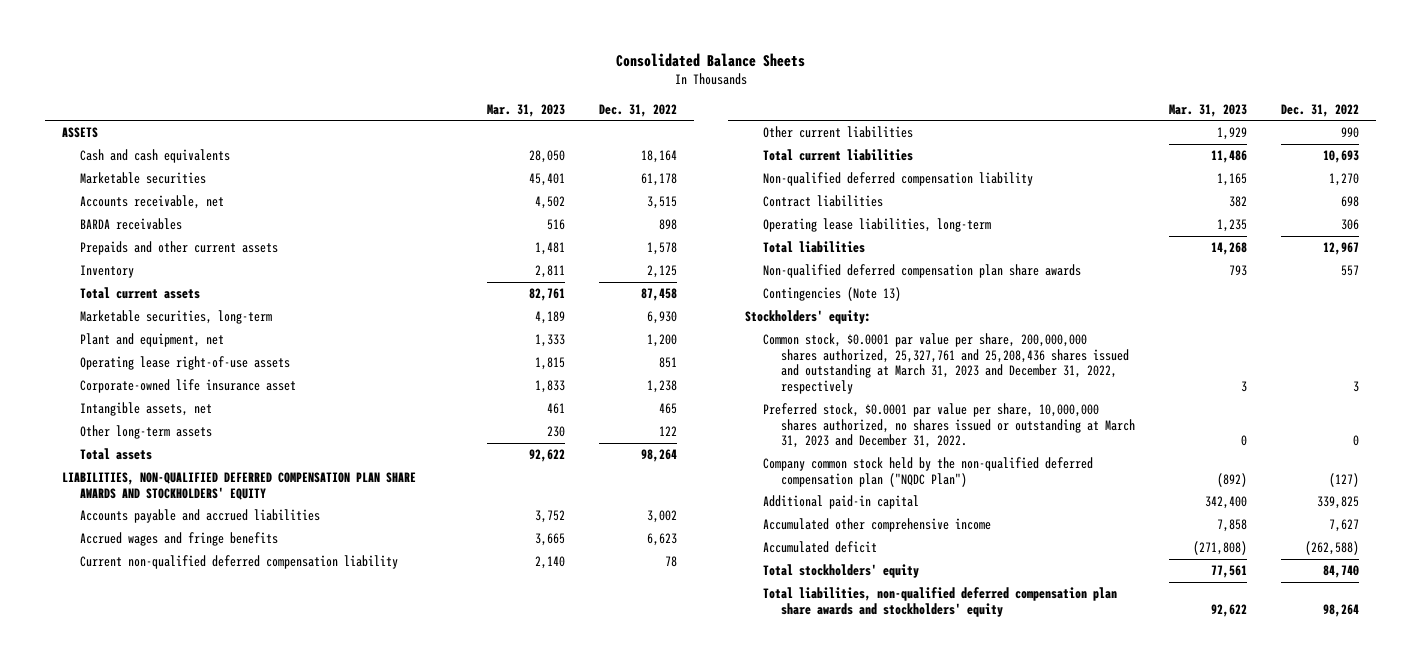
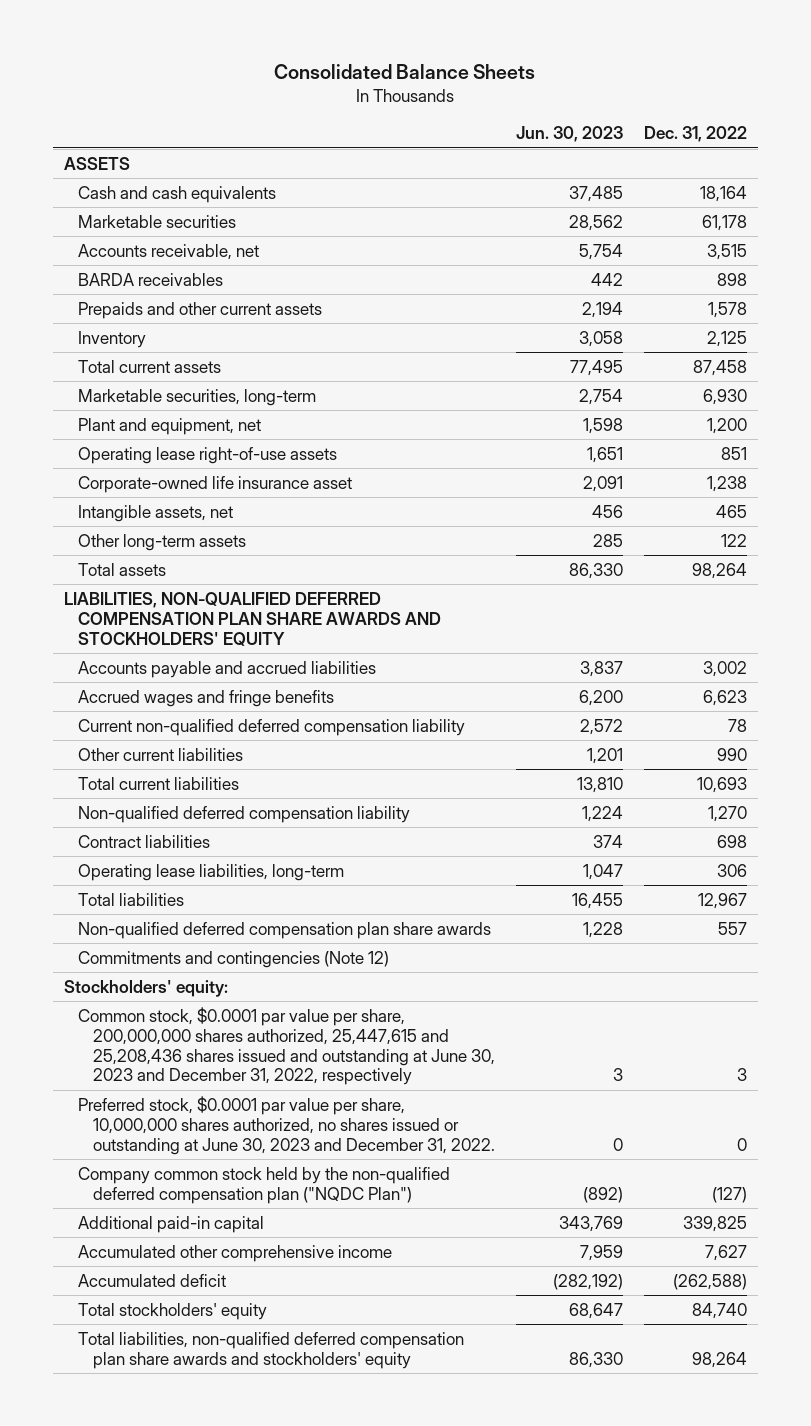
- | Mar. 31, 2023 | Dec. 31, 2022
+ | Jun. 30, 2023 | Dec. 31, 2022
- Contingencies (Note 13)
+ Commitments and contingencies (Note 12)
- Common stock, $0.0001 par value per share, 200,000,000 shares authorized, 25,327,761 and 25,208,436 shares issued and outstanding at March 31, 2023 and December 31, 2022, respectively | 3 | 3
- Preferred stock, $0.0001 par value per share, 10,000,000 shares authorized, no shares issued or outstanding at March 31, 2023 and December 31, 2022. | 0 | 0
+ Common stock, $0.0001 par value per share, 200,000,000 shares authorized, 25,447,615 and 25,208,436 shares issued and outstanding at June 30, 2023 and December 31, 2022, respectively | 3 | 3
+ Preferred stock, $0.0001 par value per share, 10,000,000 shares authorized, no shares issued or outstanding at June 30, 2023 and December 31, 2022. | 0 | 0

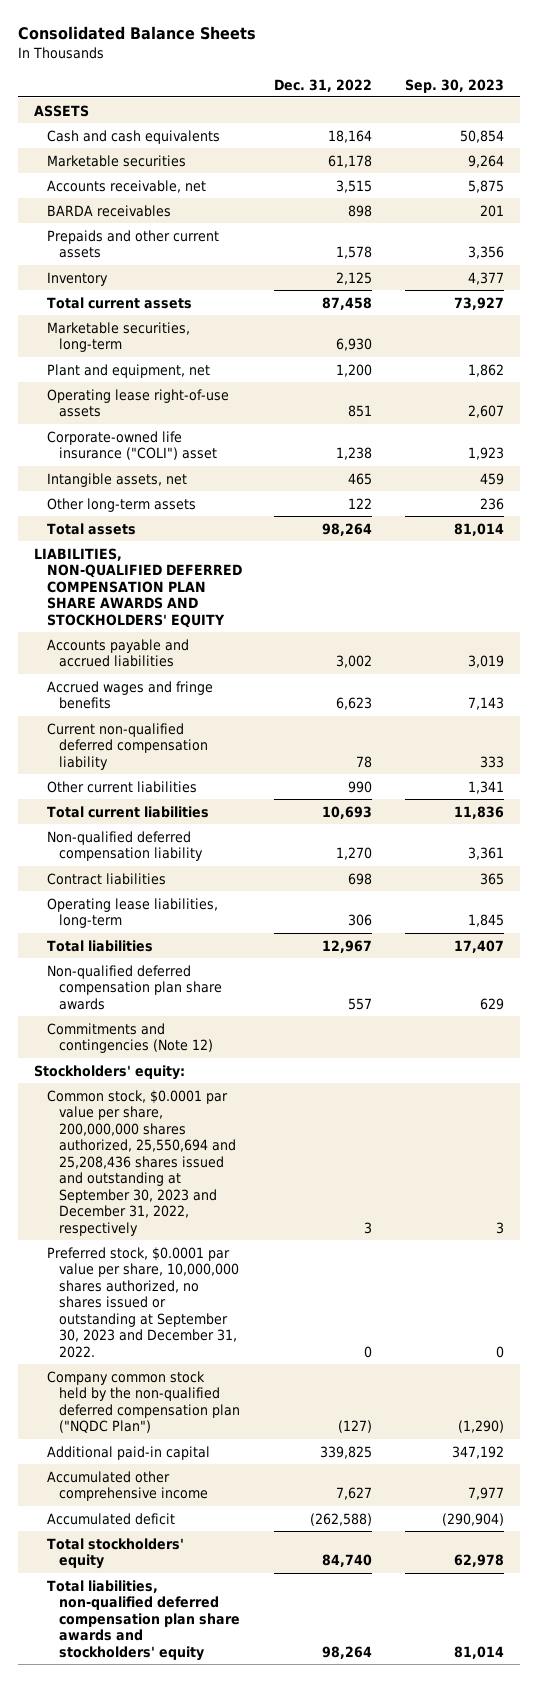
- | Jun. 30, 2023 | Dec. 31, 2022
+ | Dec. 31, 2022 | Sep. 30, 2023
- Corporate-owned life insurance asset | 2,091 | 1,238
+ Corporate-owned life insurance ("COLI") asset | 1,238 | 1,923
- Common stock, $0.0001 par value per share, 200,000,000 shares authorized, 25,447,615 and 25,208,436 shares issued and outstanding at June 30, 2023 and December 31, 2022, respectively | 3 | 3
- Preferred stock, $0.0001 par value per share, 10,000,000 shares authorized, no shares issued or outstanding at June 30, 2023 and December 31, 2022. | 0 | 0
+ Common stock, $0.0001 par value per share, 200,000,000 shares authorized, 25,550,694 and 25,208,436 shares issued and outstanding at September 30, 2023 and December 31, 2022, respectively | 3 | 3
+ Preferred stock, $0.0001 par value per share, 10,000,000 shares authorized, no shares issued or outstanding at September 30, 2023 and December 31, 2022. | 0 | 0

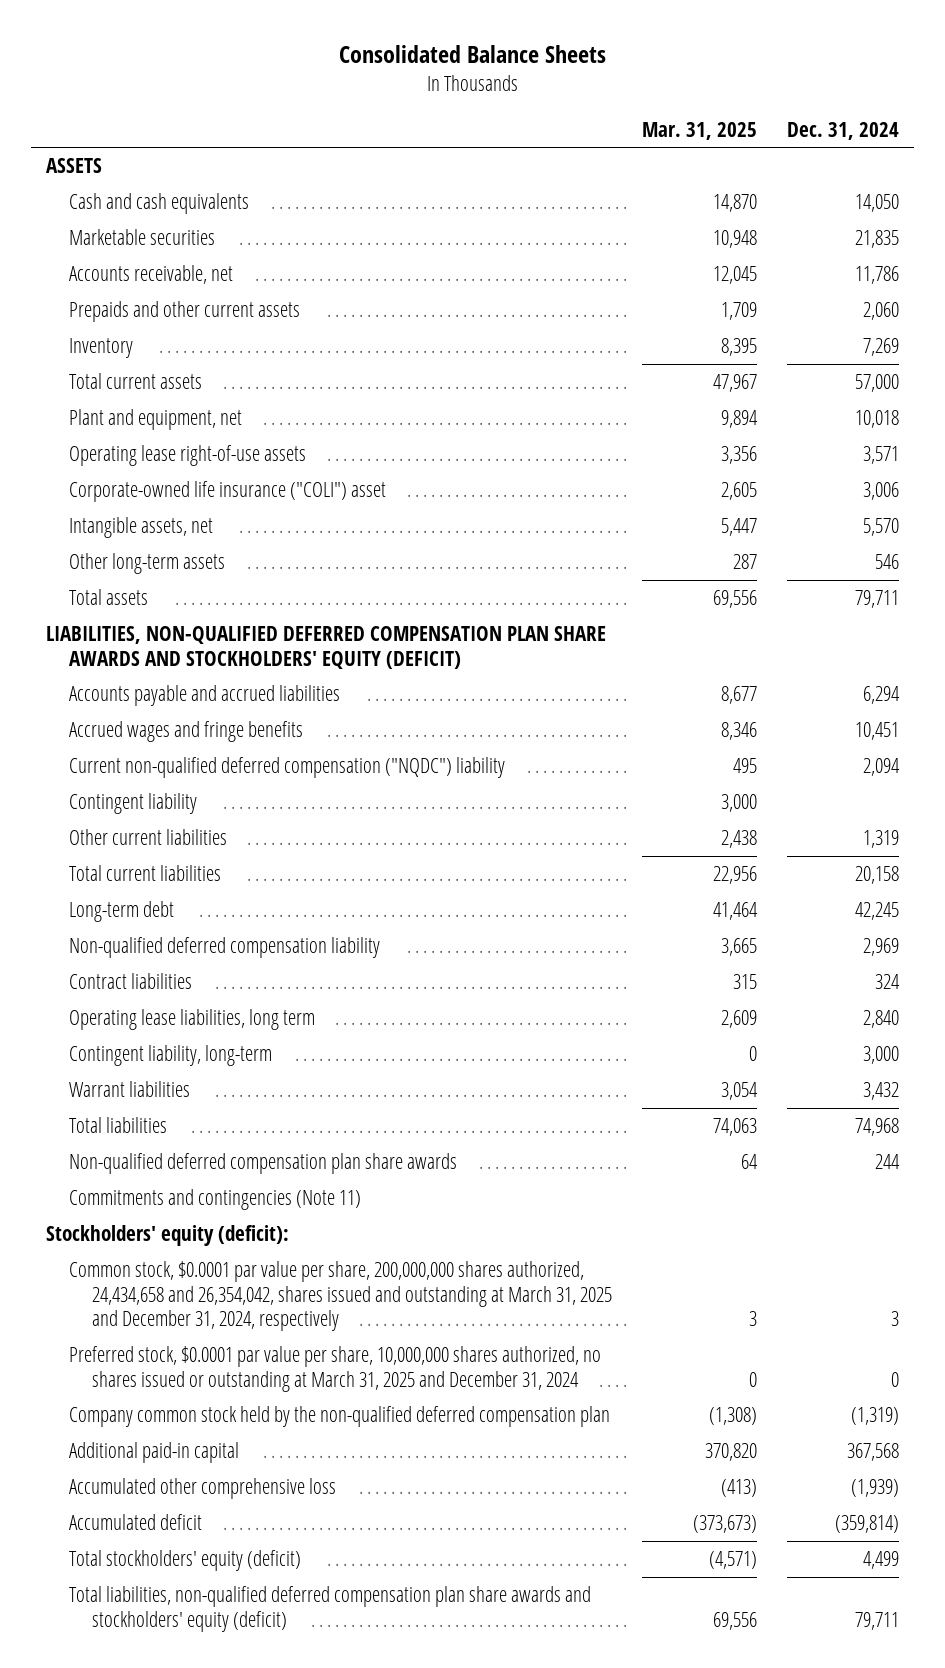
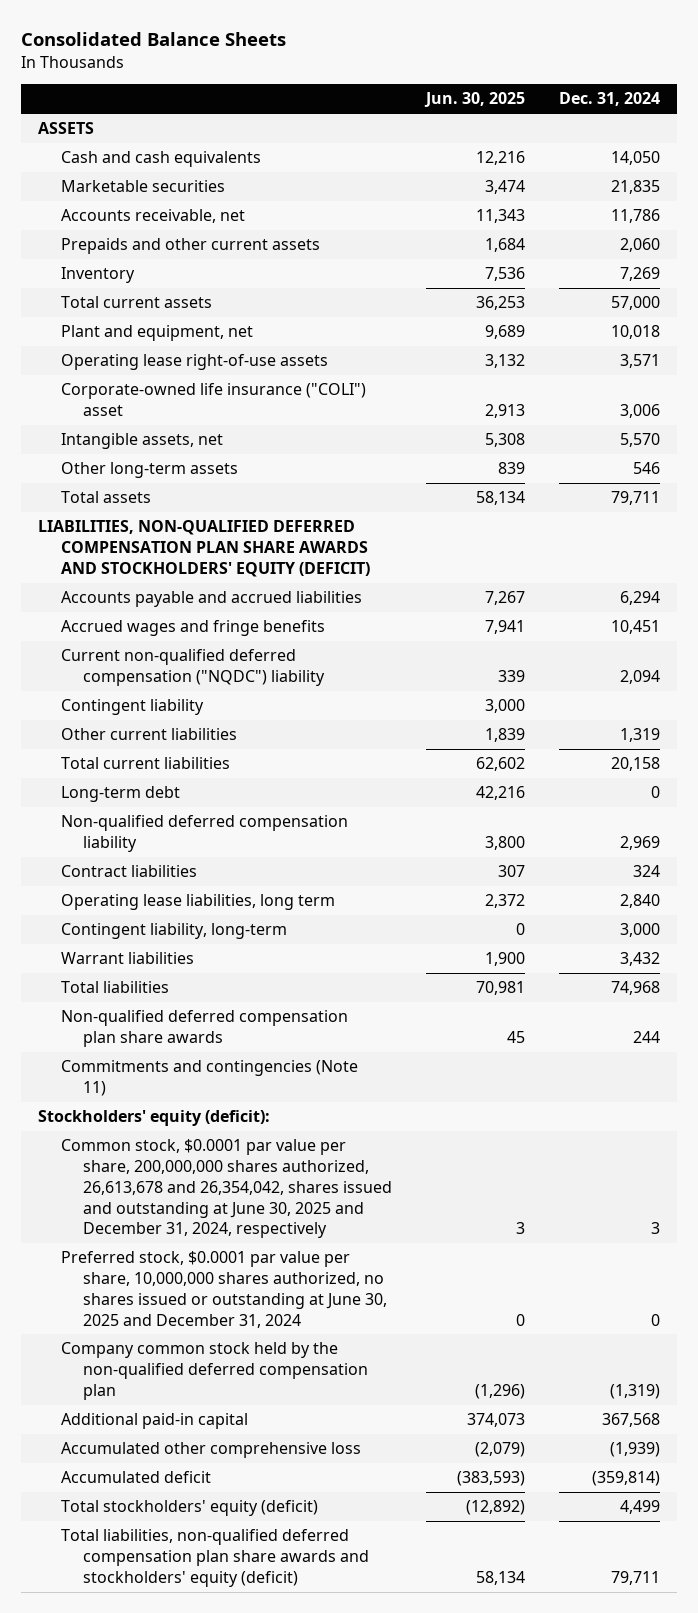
- | Mar. 31, 2025 | Dec. 31, 2024
+ | Jun. 30, 2025 | Dec. 31, 2024
- Long-term debt | 41,464 | 42,245
+ Long-term debt | 42,216 | 0
- Common stock, $0.0001 par value per share, 200,000,000 shares authorized, 24,434,658 and 26,354,042, shares issued and outstanding at March 31, 2025 and December 31, 2024, respectively | 3 | 3
- Preferred stock, $0.0001 par value per share, 10,000,000 shares authorized, no shares issued or outstanding at March 31, 2025 and December 31, 2024 | 0 | 0
+ Common stock, $0.0001 par value per share, 200,000,000 shares authorized, 26,613,678 and 26,354,042, shares issued and outstanding at June 30, 2025 and December 31, 2024, respectively | 3 | 3
+ Preferred stock, $0.0001 par value per share, 10,000,000 shares authorized, no shares issued or outstanding at June 30, 2025 and December 31, 2024 | 0 | 0

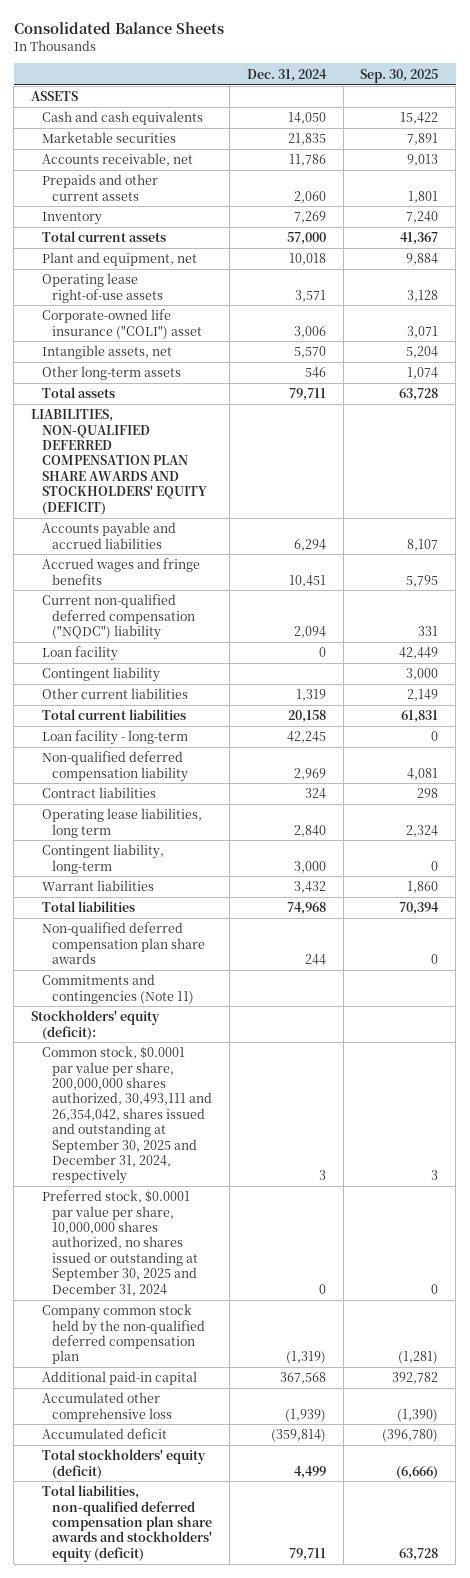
- | Jun. 30, 2025 | Dec. 31, 2024
+ | Dec. 31, 2024 | Sep. 30, 2025
+ Loan facility | 0 | 42,449
- Long-term debt | 42,216 | 0
+ Loan facility - long-term | 42,245 | 0
- Common stock, $0.0001 par value per share, 200,000,000 shares authorized, 26,613,678 and 26,354,042, shares issued and outstanding at June 30, 2025 and December 31, 2024, respectively | 3 | 3
- Preferred stock, $0.0001 par value per share, 10,000,000 shares authorized, no shares issued or outstanding at June 30, 2025 and December 31, 2024 | 0 | 0
+ Common stock, $0.0001 par value per share, 200,000,000 shares authorized, 30,493,111 and 26,354,042, shares issued and outstanding at September 30, 2025 and December 31, 2024, respectively | 3 | 3
+ Preferred stock, $0.0001 par value per share, 10,000,000 shares authorized, no shares issued or outstanding at September 30, 2025 and December 31, 2024 | 0 | 0

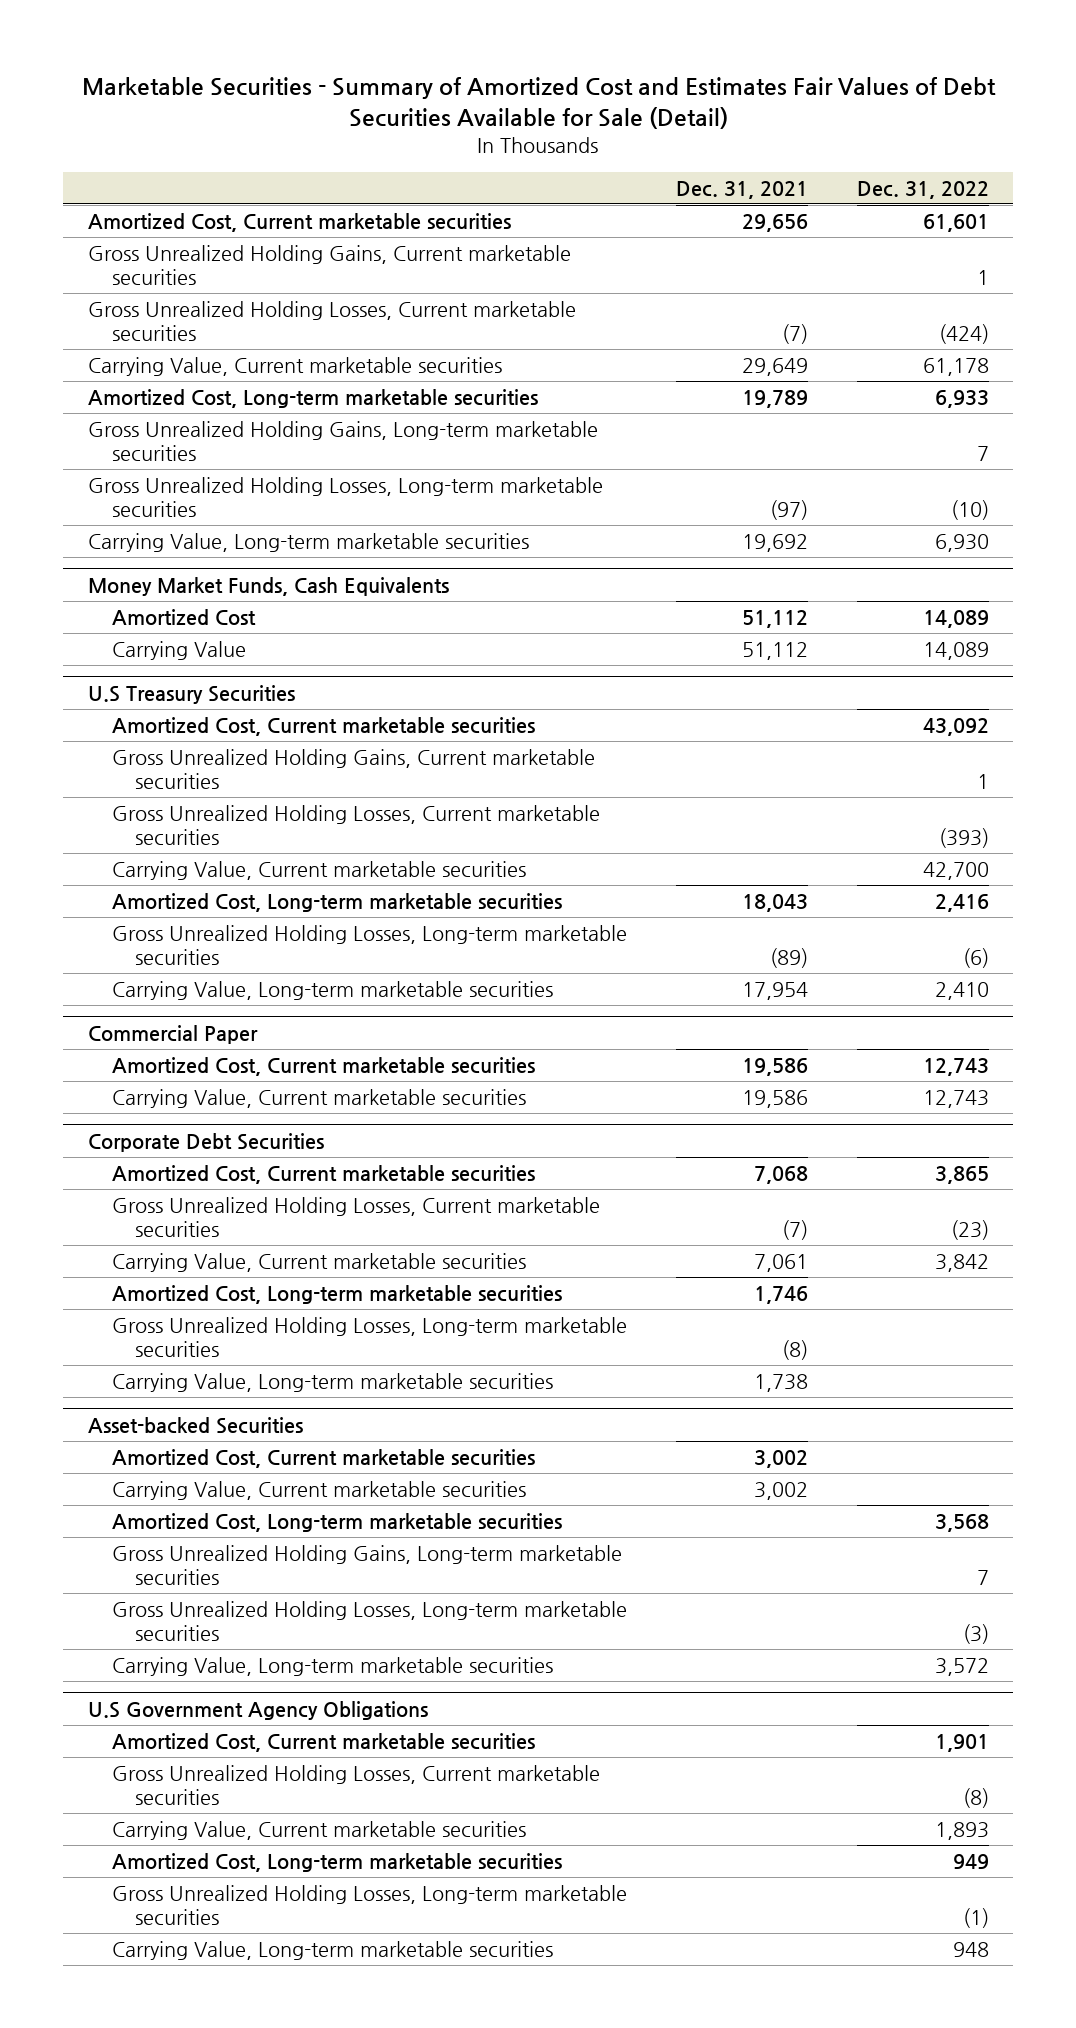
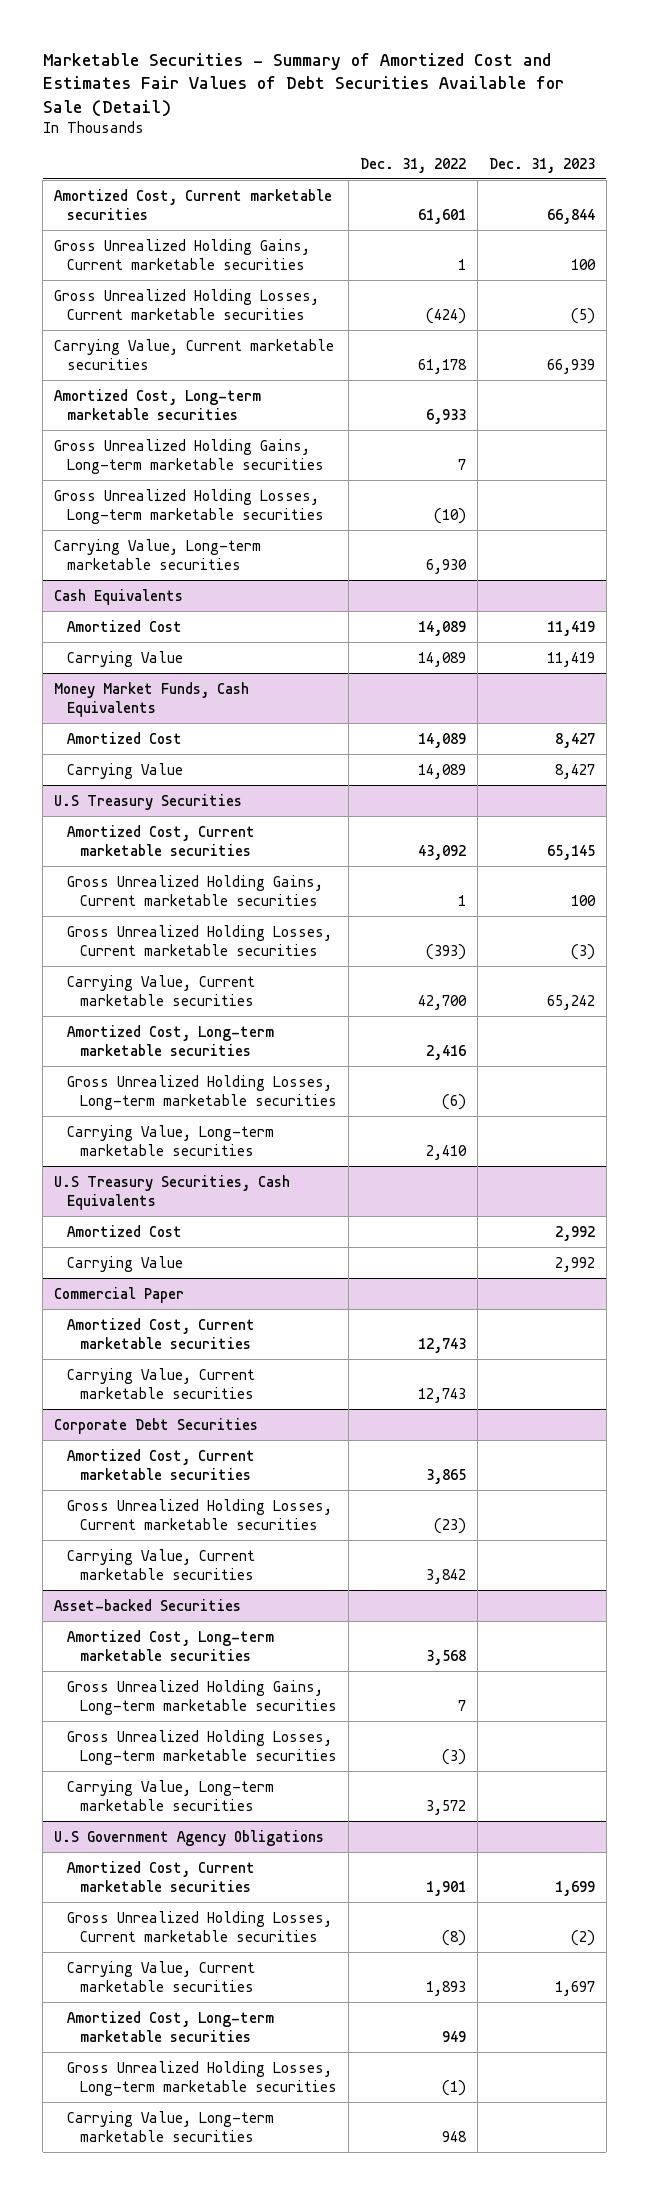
- | Dec. 31, 2021 | Dec. 31, 2022
+ | Dec. 31, 2022 | Dec. 31, 2023
+ Cash Equivalents
+ Amortized Cost | 14,089 | 11,419
+ Carrying Value | 14,089 | 11,419
+ U.S Treasury Securities, Cash Equivalents
+ Amortized Cost | | 2,992
+ Carrying Value | | 2,992
@ Corporate Debt Securities
- Amortized Cost, Long-term marketable securities | 1,746 |
- Gross Unrealized Holding Losses, Long-term marketable securities | (8) |
- Carrying Value, Long-term marketable securities | 1,738 |
@ Asset-backed Securities
- Amortized Cost, Current marketable securities | 3,002 |
- Carrying Value, Current marketable securities | 3,002 |

